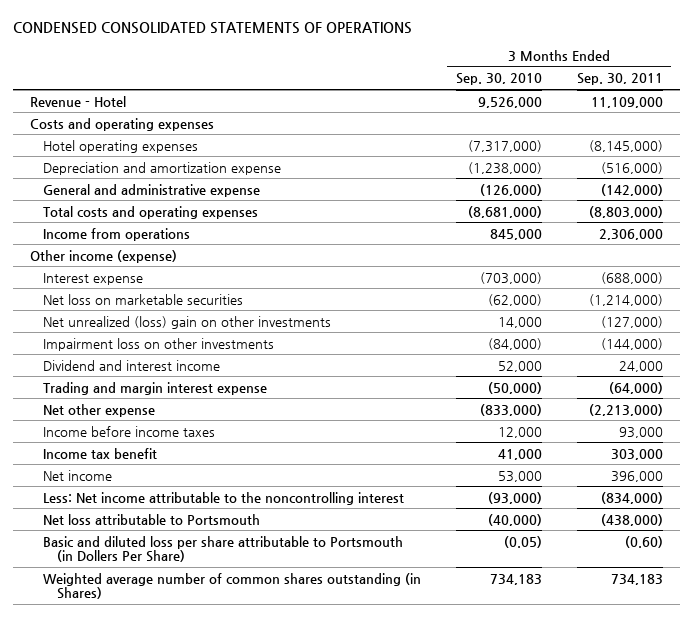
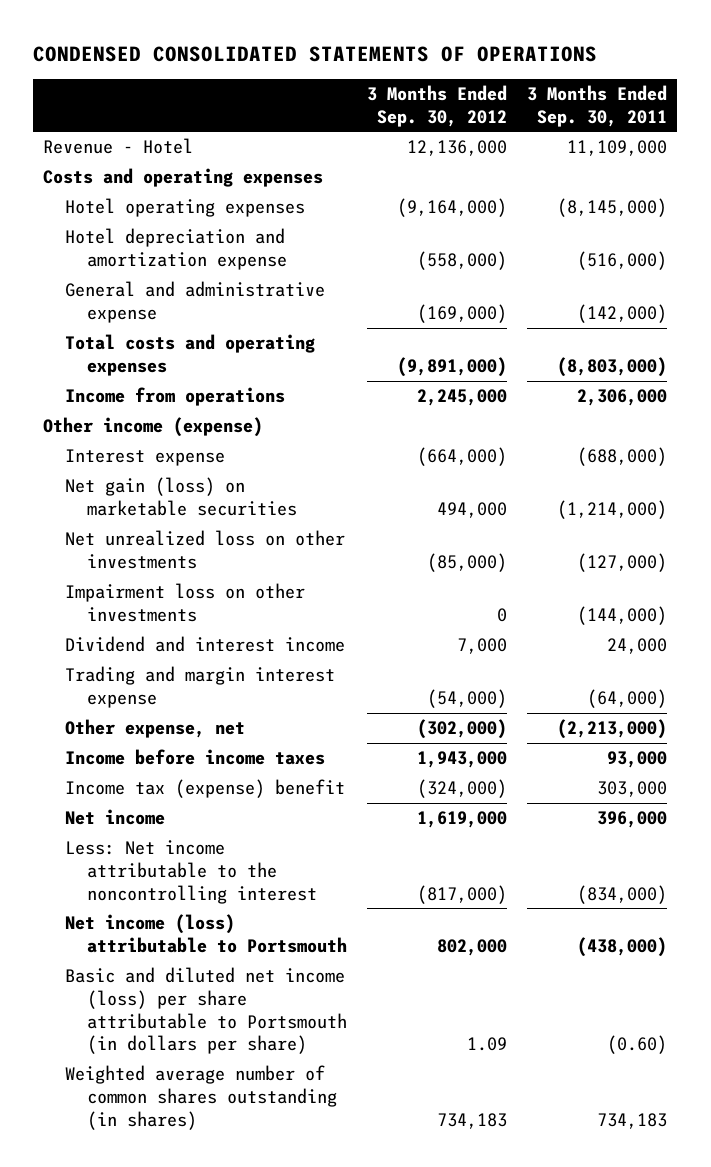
- | 3 Months Ended Sep. 30, 2010 | 3 Months Ended Sep. 30, 2011
+ | 3 Months Ended Sep. 30, 2012 | 3 Months Ended Sep. 30, 2011
- Depreciation and amortization expense | (1,238,000) | (516,000)
+ Hotel depreciation and amortization expense | (558,000) | (516,000)
- Net loss on marketable securities | (62,000) | (1,214,000)
- Net unrealized (loss) gain on other investments | 14,000 | (127,000)
+ Net gain (loss) on marketable securities | 494,000 | (1,214,000)
+ Net unrealized loss on other investments | (85,000) | (127,000)
- Net other expense | (833,000) | (2,213,000)
+ Other expense, net | (302,000) | (2,213,000)
- Income tax benefit | 41,000 | 303,000
+ Income tax (expense) benefit | (324,000) | 303,000
- Net loss attributable to Portsmouth | (40,000) | (438,000)
- Basic and diluted loss per share attributable to Portsmouth (in Dollers Per Share) | (0.05) | (0.60)
- Weighted average number of common shares outstanding (in Shares) | 734,183 | 734,183
+ Net income (loss) attributable to Portsmouth | 802,000 | (438,000)
+ Basic and diluted net income (loss) per share attributable to Portsmouth (in dollars per share) | 1.09 | (0.60)
+ Weighted average number of common shares outstanding (in shares) | 734,183 | 734,183

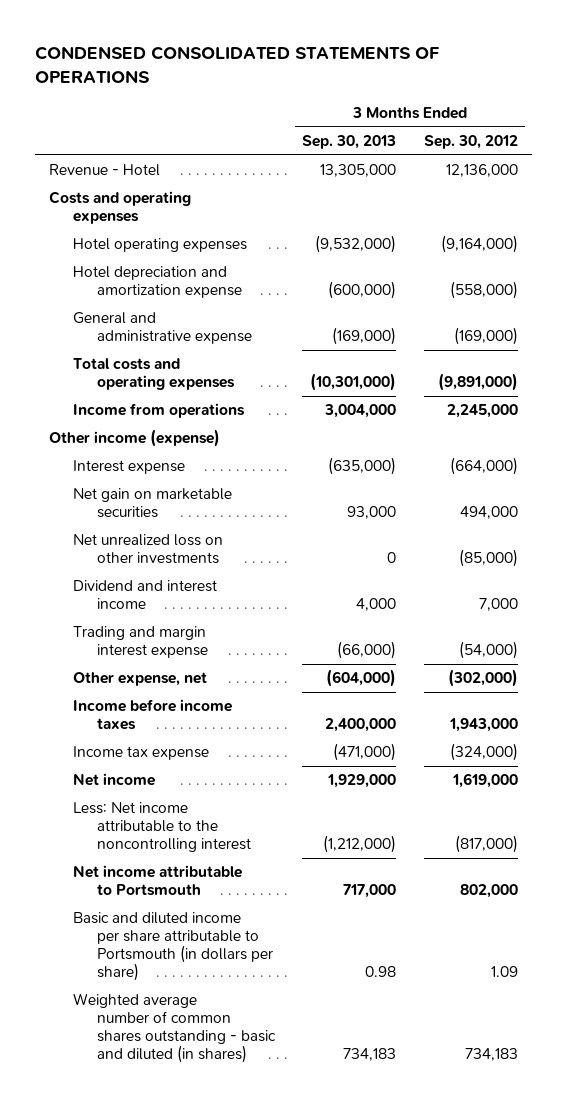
- | 3 Months Ended Sep. 30, 2012 | 3 Months Ended Sep. 30, 2011
+ | 3 Months Ended Sep. 30, 2013 | 3 Months Ended Sep. 30, 2012
- Net gain (loss) on marketable securities | 494,000 | (1,214,000)
+ Net gain on marketable securities | 93,000 | 494,000
- Impairment loss on other investments | 0 | (144,000)
- Income tax (expense) benefit | (324,000) | 303,000
+ Income tax expense | (471,000) | (324,000)
- Net income (loss) attributable to Portsmouth | 802,000 | (438,000)
- Basic and diluted net income (loss) per share attributable to Portsmouth (in dollars per share) | 1.09 | (0.60)
- Weighted average number of common shares outstanding (in shares) | 734,183 | 734,183
+ Net income attributable to Portsmouth | 717,000 | 802,000
+ Basic and diluted income per share attributable to Portsmouth (in dollars per share) | 0.98 | 1.09
+ Weighted average number of common shares outstanding - basic and diluted (in shares) | 734,183 | 734,183

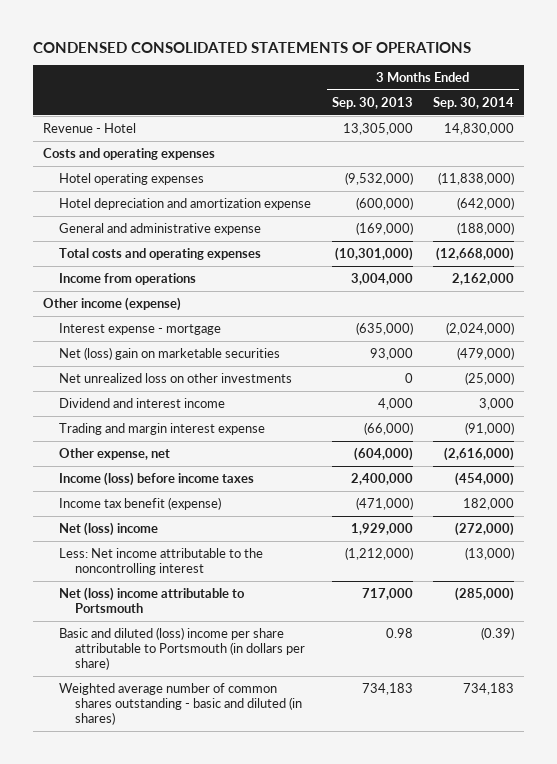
- | 3 Months Ended Sep. 30, 2013 | 3 Months Ended Sep. 30, 2012
+ | 3 Months Ended Sep. 30, 2013 | 3 Months Ended Sep. 30, 2014
- Interest expense | (635,000) | (664,000)
- Net gain on marketable securities | 93,000 | 494,000
+ Interest expense - mortgage | (635,000) | (2,024,000)
+ Net (loss) gain on marketable securities | 93,000 | (479,000)
- Income before income taxes | 2,400,000 | 1,943,000
- Income tax expense | (471,000) | (324,000)
- Net income | 1,929,000 | 1,619,000
+ Income (loss) before income taxes | 2,400,000 | (454,000)
+ Income tax benefit (expense) | (471,000) | 182,000
+ Net (loss) income | 1,929,000 | (272,000)
- Net income attributable to Portsmouth | 717,000 | 802,000
- Basic and diluted income per share attributable to Portsmouth (in dollars per share) | 0.98 | 1.09
+ Net (loss) income attributable to Portsmouth | 717,000 | (285,000)
+ Basic and diluted (loss) income per share attributable to Portsmouth (in dollars per share) | 0.98 | (0.39)

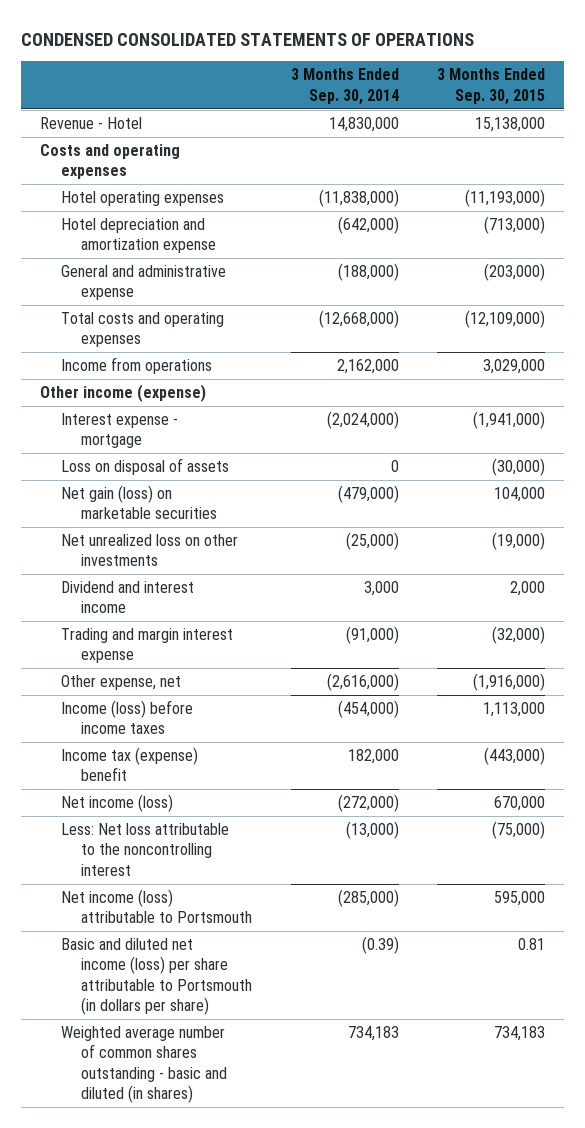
- | 3 Months Ended Sep. 30, 2013 | 3 Months Ended Sep. 30, 2014
+ | 3 Months Ended Sep. 30, 2014 | 3 Months Ended Sep. 30, 2015
- Net (loss) gain on marketable securities | 93,000 | (479,000)
+ Loss on disposal of assets | 0 | (30,000)
+ Net gain (loss) on marketable securities | (479,000) | 104,000
- Income tax benefit (expense) | (471,000) | 182,000
- Net (loss) income | 1,929,000 | (272,000)
- Less: Net income attributable to the noncontrolling interest | (1,212,000) | (13,000)
- Net (loss) income attributable to Portsmouth | 717,000 | (285,000)
- Basic and diluted (loss) income per share attributable to Portsmouth (in dollars per share) | 0.98 | (0.39)
+ Income tax (expense) benefit | 182,000 | (443,000)
+ Net income (loss) | (272,000) | 670,000
+ Less: Net loss attributable to the noncontrolling interest | (13,000) | (75,000)
+ Net income (loss) attributable to Portsmouth | (285,000) | 595,000
+ Basic and diluted net income (loss) per share attributable to Portsmouth (in dollars per share) | (0.39) | 0.81

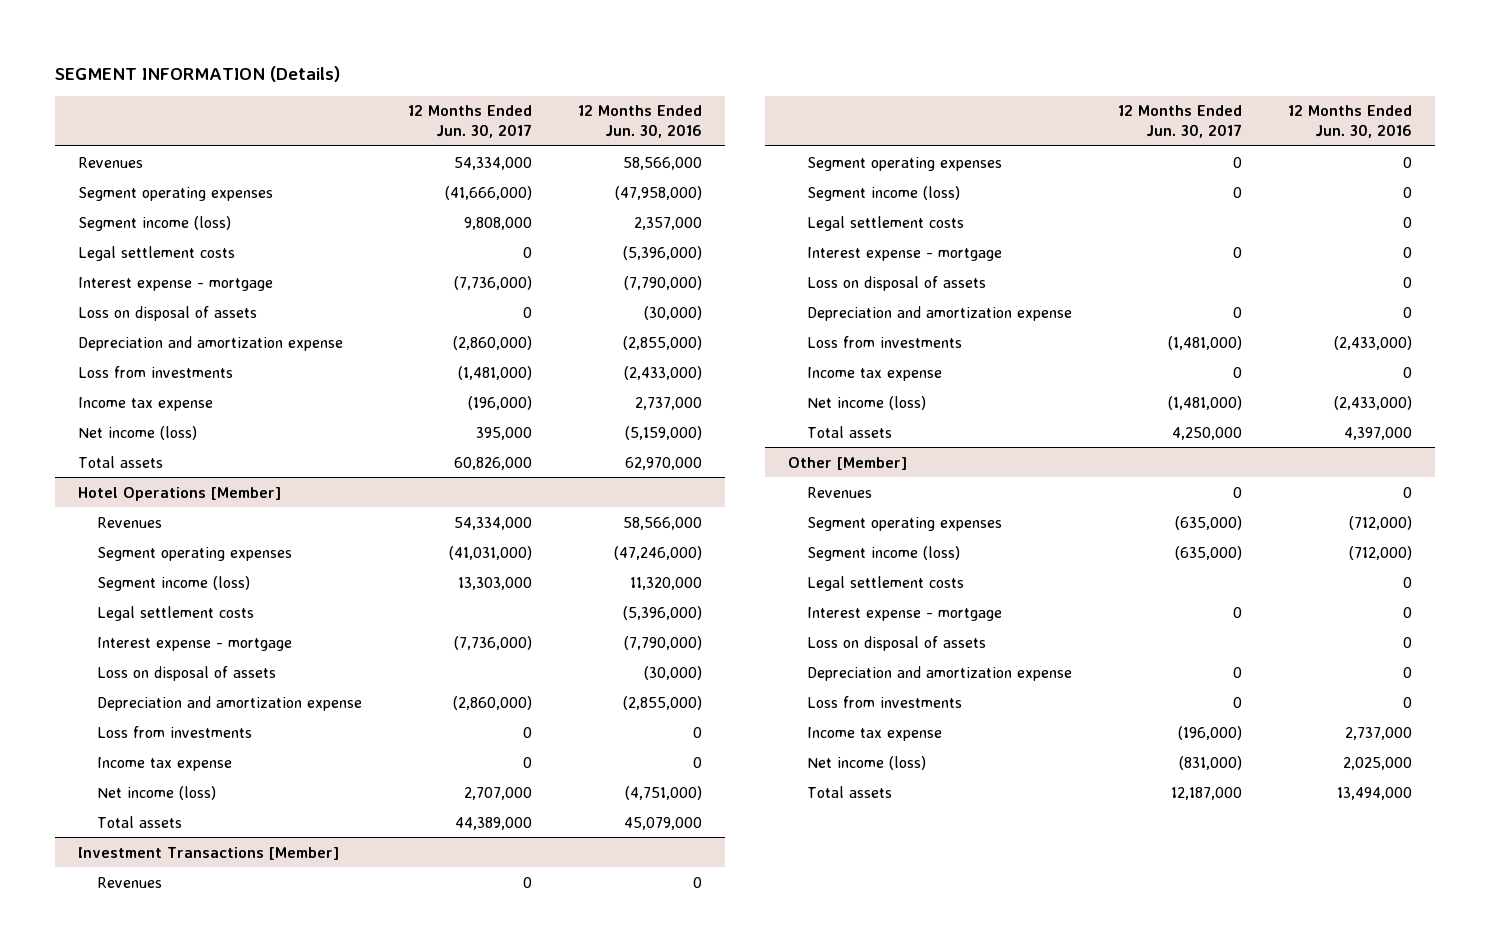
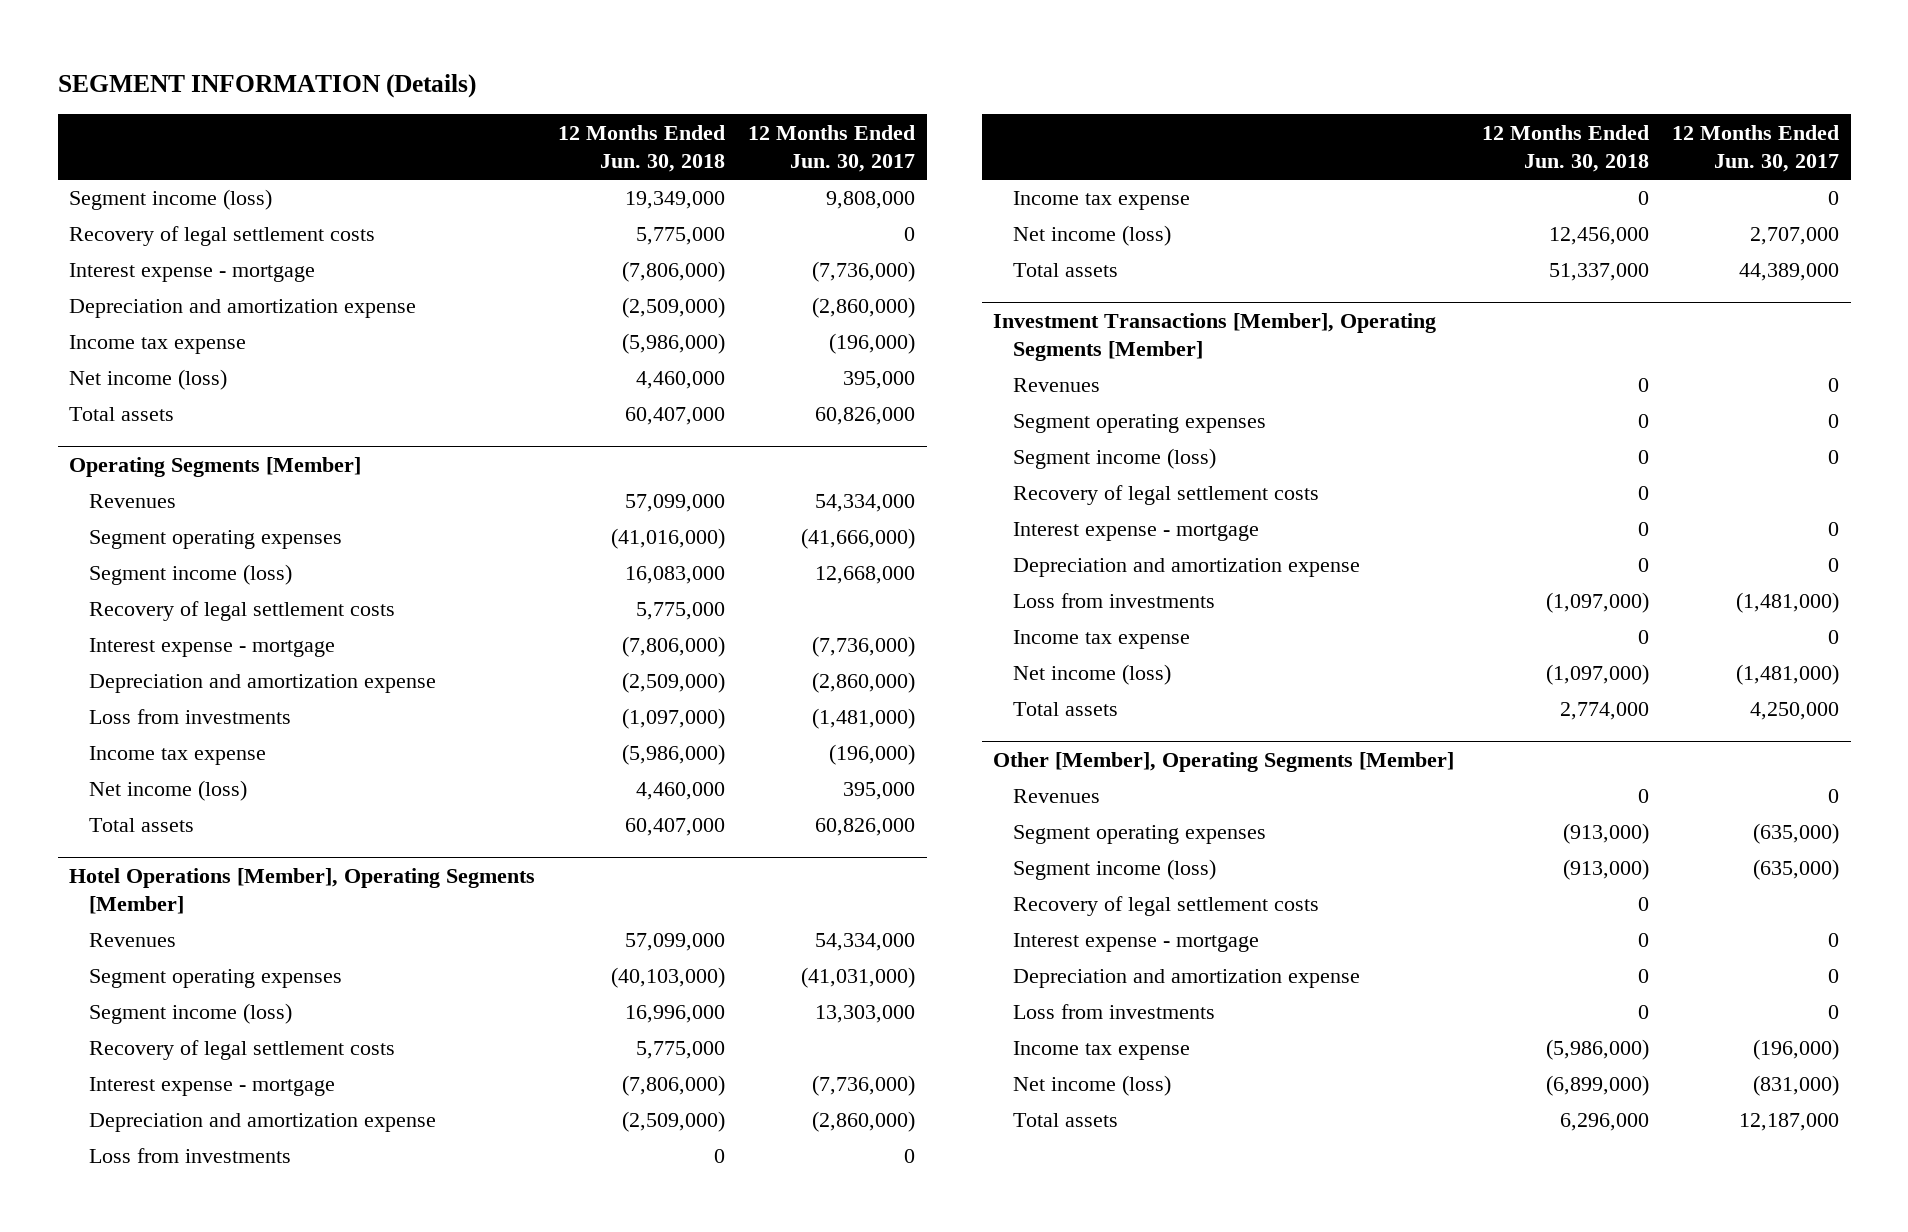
- | 12 Months Ended Jun. 30, 2017 | 12 Months Ended Jun. 30, 2016
+ | 12 Months Ended Jun. 30, 2018 | 12 Months Ended Jun. 30, 2017
moved up: Segment income (loss) | 19,349,000 | 9,808,000
+ Recovery of legal settlement costs | 5,775,000 | 0
+ Interest expense - mortgage | (7,806,000) | (7,736,000)
+ Depreciation and amortization expense | (2,509,000) | (2,860,000)
+ Income tax expense | (5,986,000) | (196,000)
+ Net income (loss) | 4,460,000 | 395,000
+ Total assets | 60,407,000 | 60,826,000
+ Operating Segments [Member]
- Legal settlement costs | 0 | (5,396,000)
+ Segment income (loss) | 16,083,000 | 12,668,000
+ Recovery of legal settlement costs | 5,775,000 |
- Loss on disposal of assets | 0 | (30,000)
- Hotel Operations [Member]
+ Hotel Operations [Member], Operating Segments [Member]
- Legal settlement costs | | (5,396,000)
+ Recovery of legal settlement costs | 5,775,000 |
- Loss on disposal of assets | | (30,000)
- Investment Transactions [Member]
+ Investment Transactions [Member], Operating Segments [Member]
- Legal settlement costs | | 0
+ Recovery of legal settlement costs | 0 |
- Loss on disposal of assets | | 0
- Other [Member]
+ Other [Member], Operating Segments [Member]
- Legal settlement costs | | 0
+ Recovery of legal settlement costs | 0 |
- Loss on disposal of assets | | 0

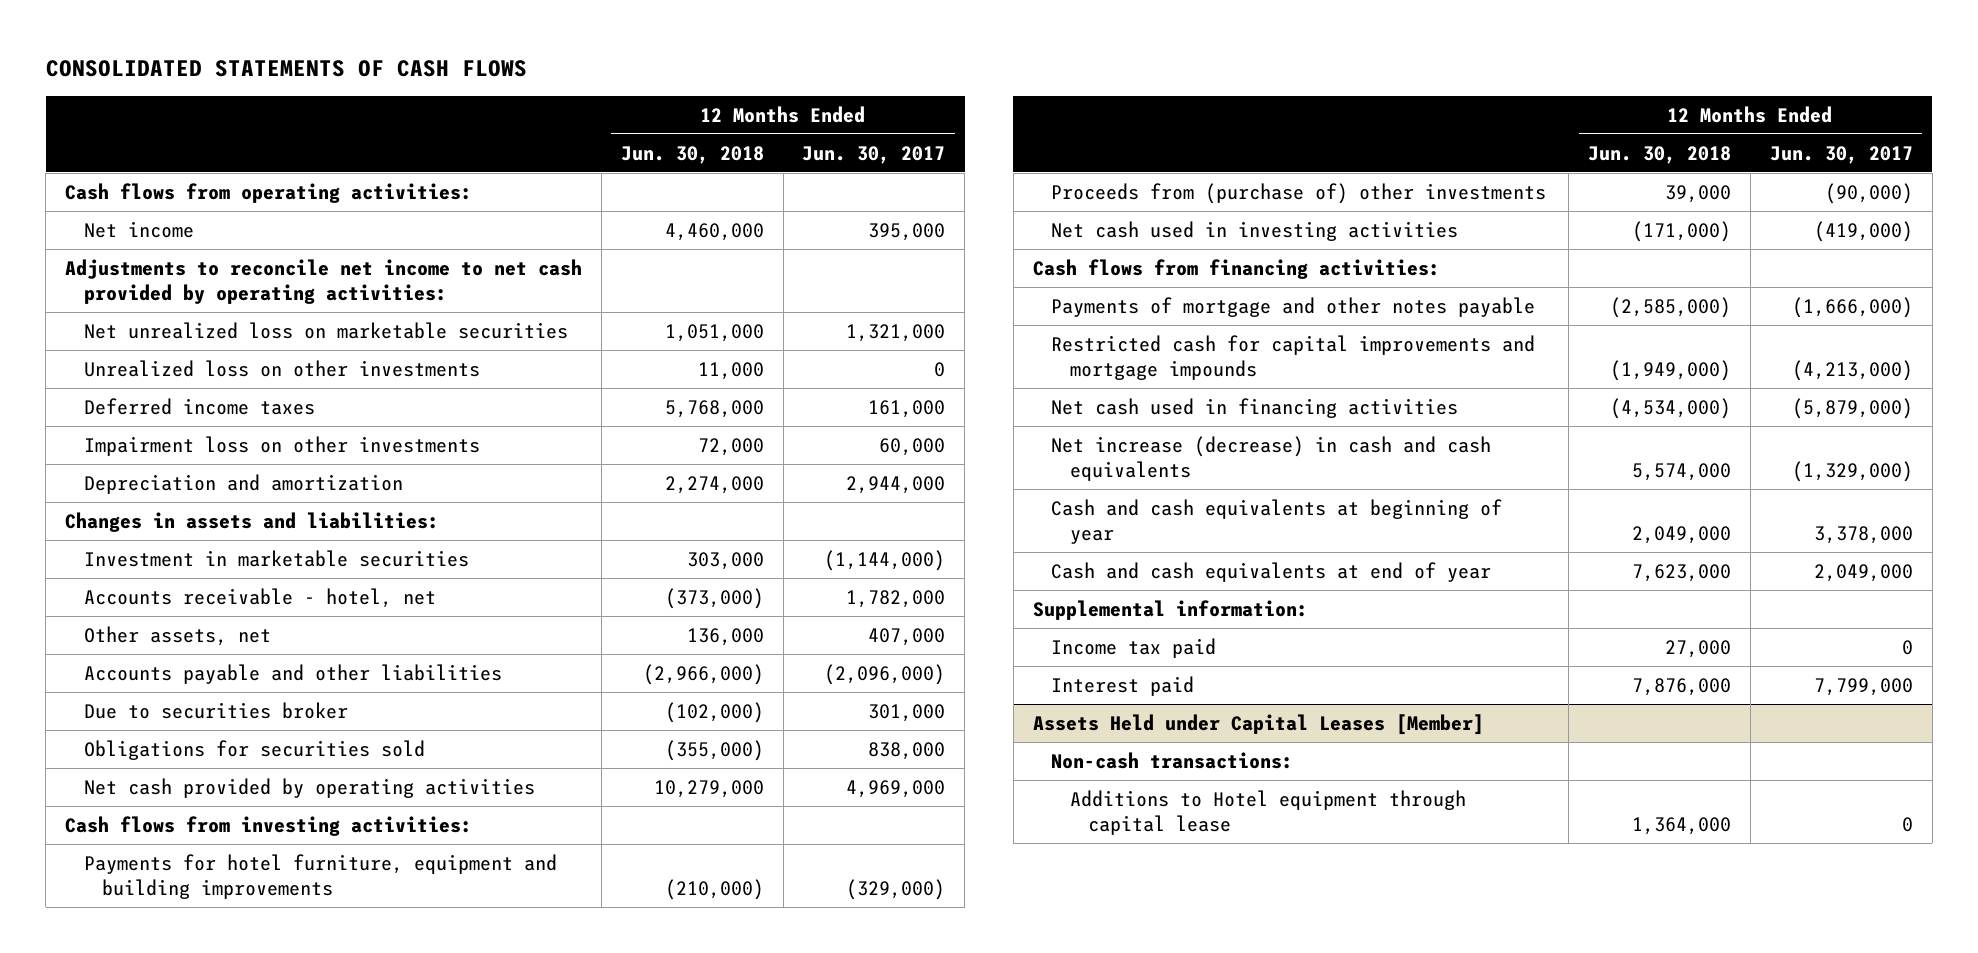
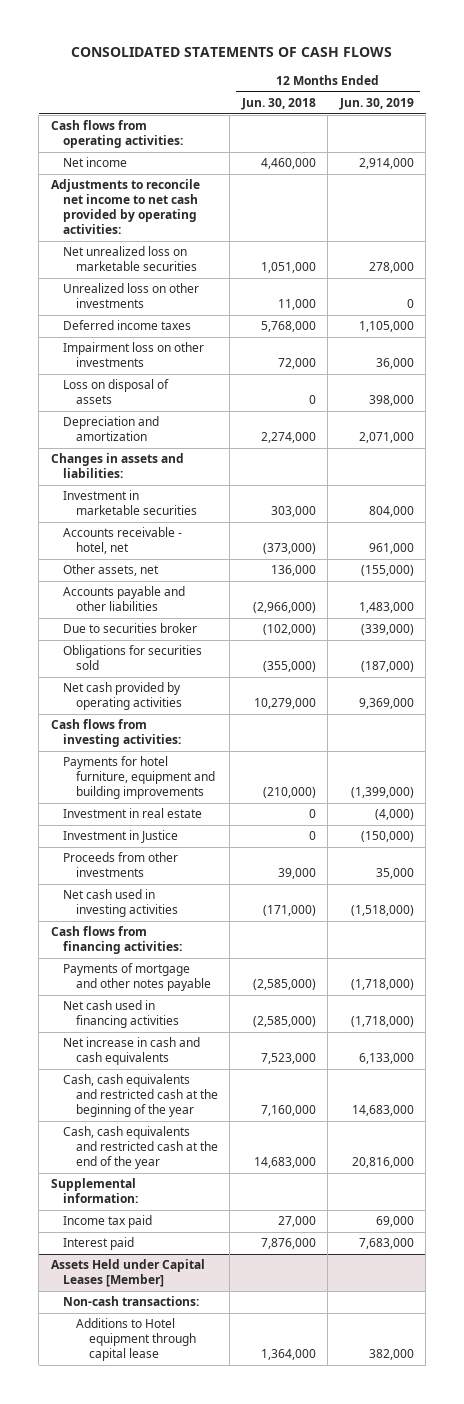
- | 12 Months Ended Jun. 30, 2018 | 12 Months Ended Jun. 30, 2017
+ | 12 Months Ended Jun. 30, 2018 | 12 Months Ended Jun. 30, 2019
+ Loss on disposal of assets | 0 | 398,000
- Proceeds from (purchase of) other investments | 39,000 | (90,000)
+ Investment in real estate | 0 | (4,000)
+ Investment in Justice | 0 | (150,000)
+ Proceeds from other investments | 39,000 | 35,000
- Restricted cash for capital improvements and mortgage impounds | (1,949,000) | (4,213,000)
- Net cash used in financing activities | (4,534,000) | (5,879,000)
- Net increase (decrease) in cash and cash equivalents | 5,574,000 | (1,329,000)
- Cash and cash equivalents at beginning of year | 2,049,000 | 3,378,000
- Cash and cash equivalents at end of year | 7,623,000 | 2,049,000
+ Net cash used in financing activities | (2,585,000) | (1,718,000)
+ Net increase in cash and cash equivalents | 7,523,000 | 6,133,000
+ Cash, cash equivalents and restricted cash at the beginning of the year | 7,160,000 | 14,683,000
+ Cash, cash equivalents and restricted cash at the end of the year | 14,683,000 | 20,816,000

